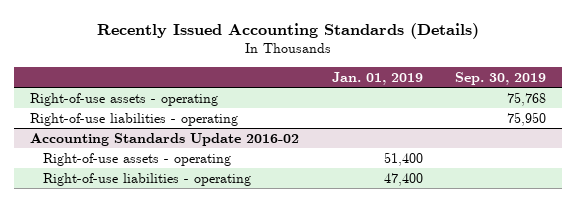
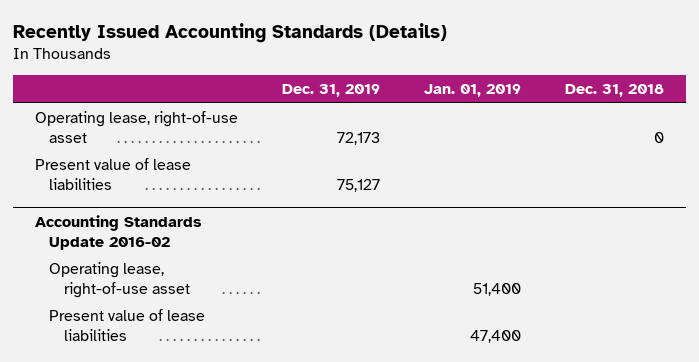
- | Jan. 01, 2019 | Sep. 30, 2019
+ | Dec. 31, 2019 | Jan. 01, 2019 | Dec. 31, 2018
- Right-of-use assets - operating | | 75,768
- Right-of-use liabilities - operating | | 75,950
+ Operating lease, right-of-use asset | 72,173 | | 0
+ Present value of lease liabilities | 75,127 | |
@ Accounting Standards Update 2016-02
- Right-of-use assets - operating | 51,400 |
- Right-of-use liabilities - operating | 47,400 |
+ Operating lease, right-of-use asset | | 51,400 |
+ Present value of lease liabilities | | 47,400 |

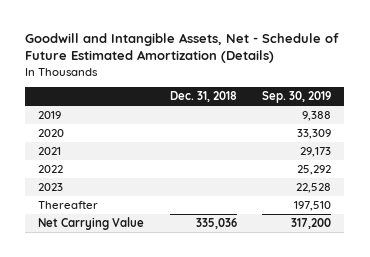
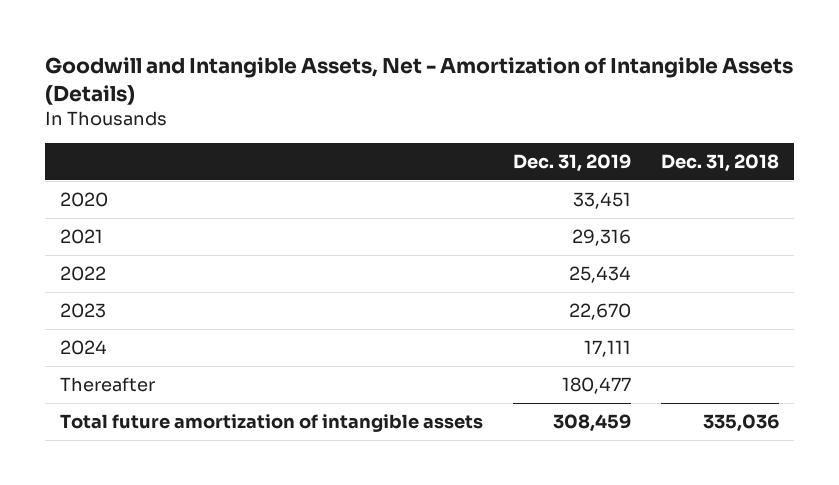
- Goodwill and Intangible Assets, Net - Schedule of Future Estimated Amortization (Details)
+ Goodwill and Intangible Assets, Net - Amortization of Intangible Assets (Details)
- | Dec. 31, 2018 | Sep. 30, 2019
+ | Dec. 31, 2019 | Dec. 31, 2018
- 2019 | | 9,388
+ 2024 | 17,111 |
- Net Carrying Value | 335,036 | 317,200
+ Total future amortization of intangible assets | 308,459 | 335,036

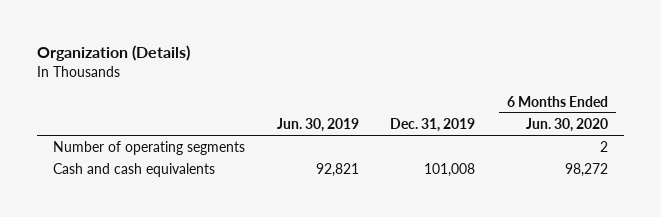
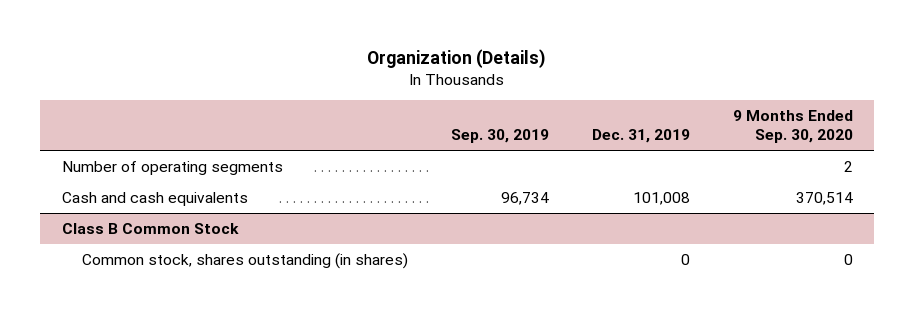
- | Jun. 30, 2019 | Dec. 31, 2019 | 6 Months Ended Jun. 30, 2020
+ | Sep. 30, 2019 | Dec. 31, 2019 | 9 Months Ended Sep. 30, 2020
+ Class B Common Stock
+ Common stock, shares outstanding (in shares) | | 0 | 0

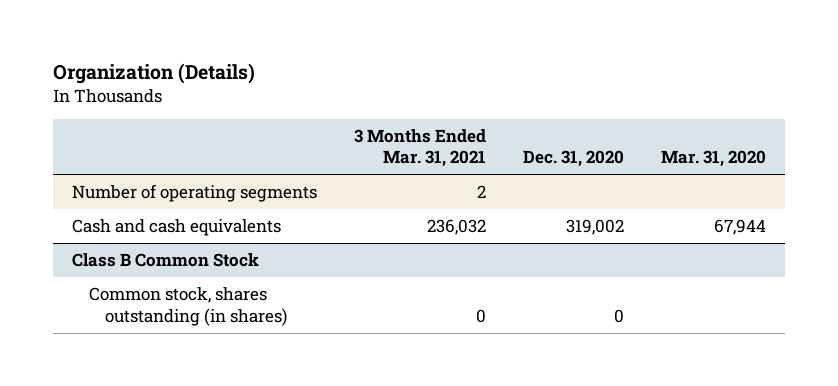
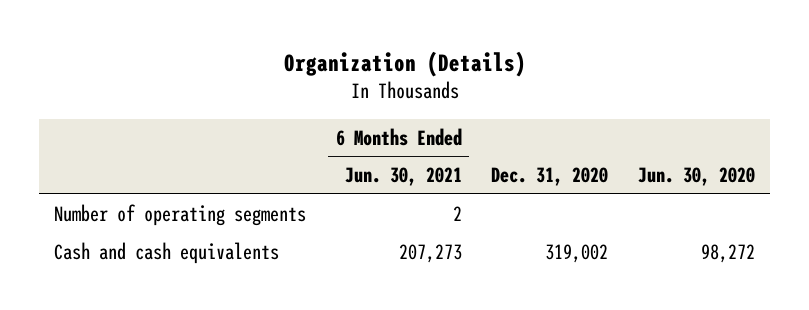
- | 3 Months Ended Mar. 31, 2021 | Dec. 31, 2020 | Mar. 31, 2020
+ | 6 Months Ended Jun. 30, 2021 | Dec. 31, 2020 | Jun. 30, 2020
- Class B Common Stock
- Common stock, shares outstanding (in shares) | 0 | 0 |

